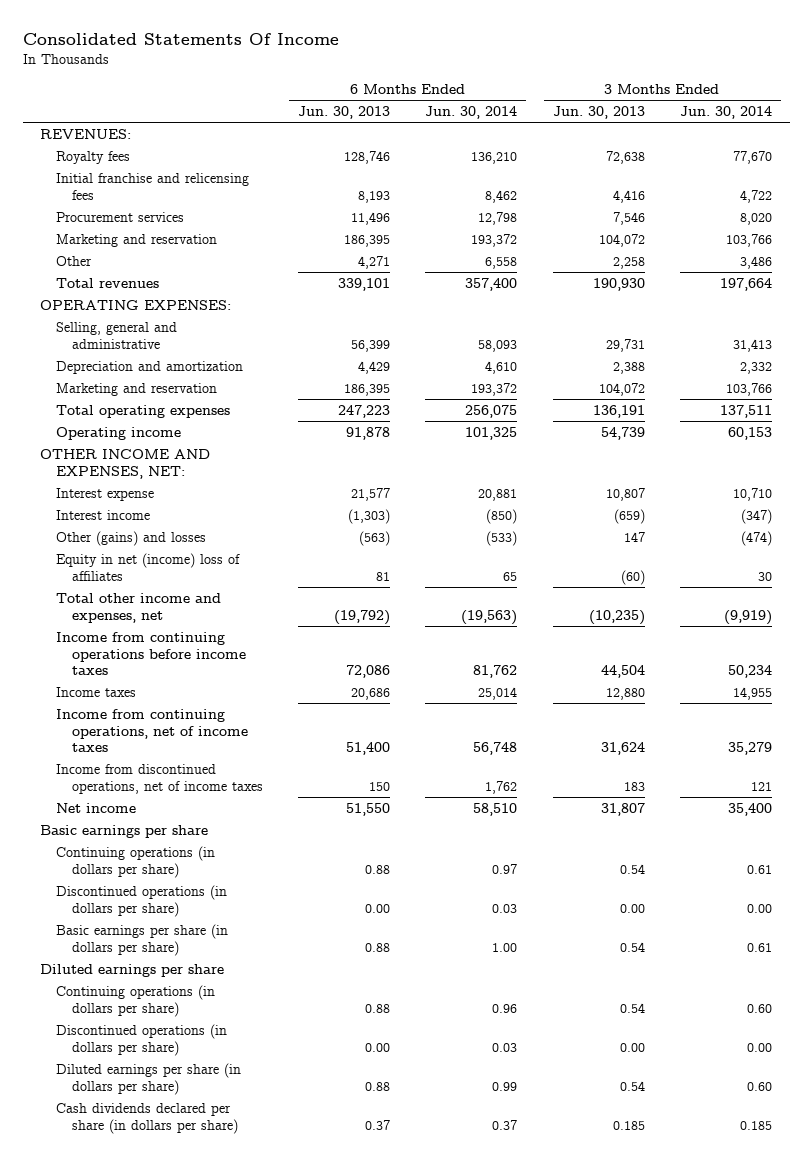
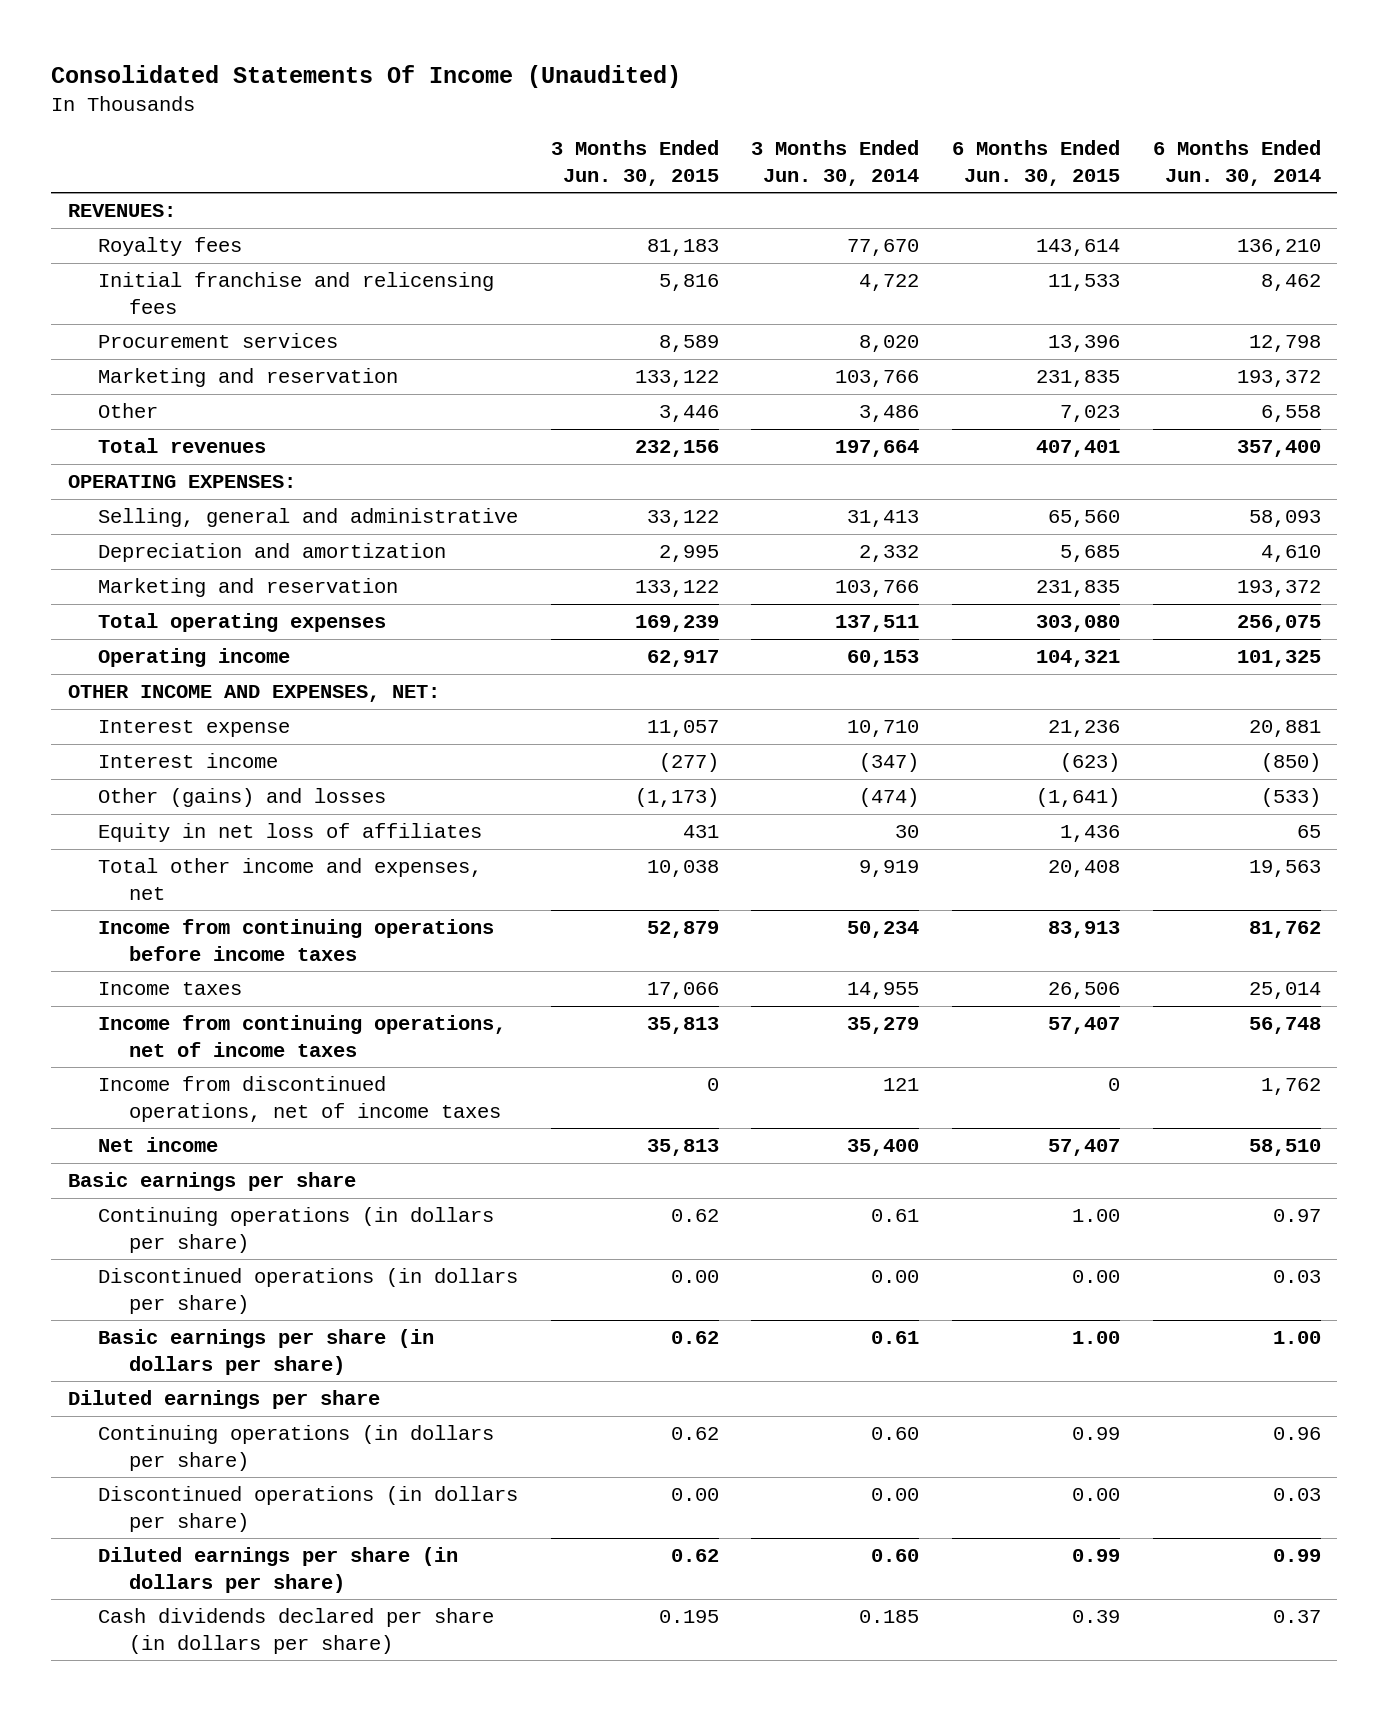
- Consolidated Statements Of Income
+ Consolidated Statements Of Income (Unaudited)
- | 6 Months Ended Jun. 30, 2013 | 6 Months Ended Jun. 30, 2014 | 3 Months Ended Jun. 30, 2013 | 3 Months Ended Jun. 30, 2014
+ | 3 Months Ended Jun. 30, 2015 | 3 Months Ended Jun. 30, 2014 | 6 Months Ended Jun. 30, 2015 | 6 Months Ended Jun. 30, 2014
- Equity in net (income) loss of affiliates | 81 | 65 | (60) | 30
- Total other income and expenses, net | (19,792) | (19,563) | (10,235) | (9,919)
+ Equity in net loss of affiliates | 431 | 30 | 1,436 | 65
+ Total other income and expenses, net | 10,038 | 9,919 | 20,408 | 19,563

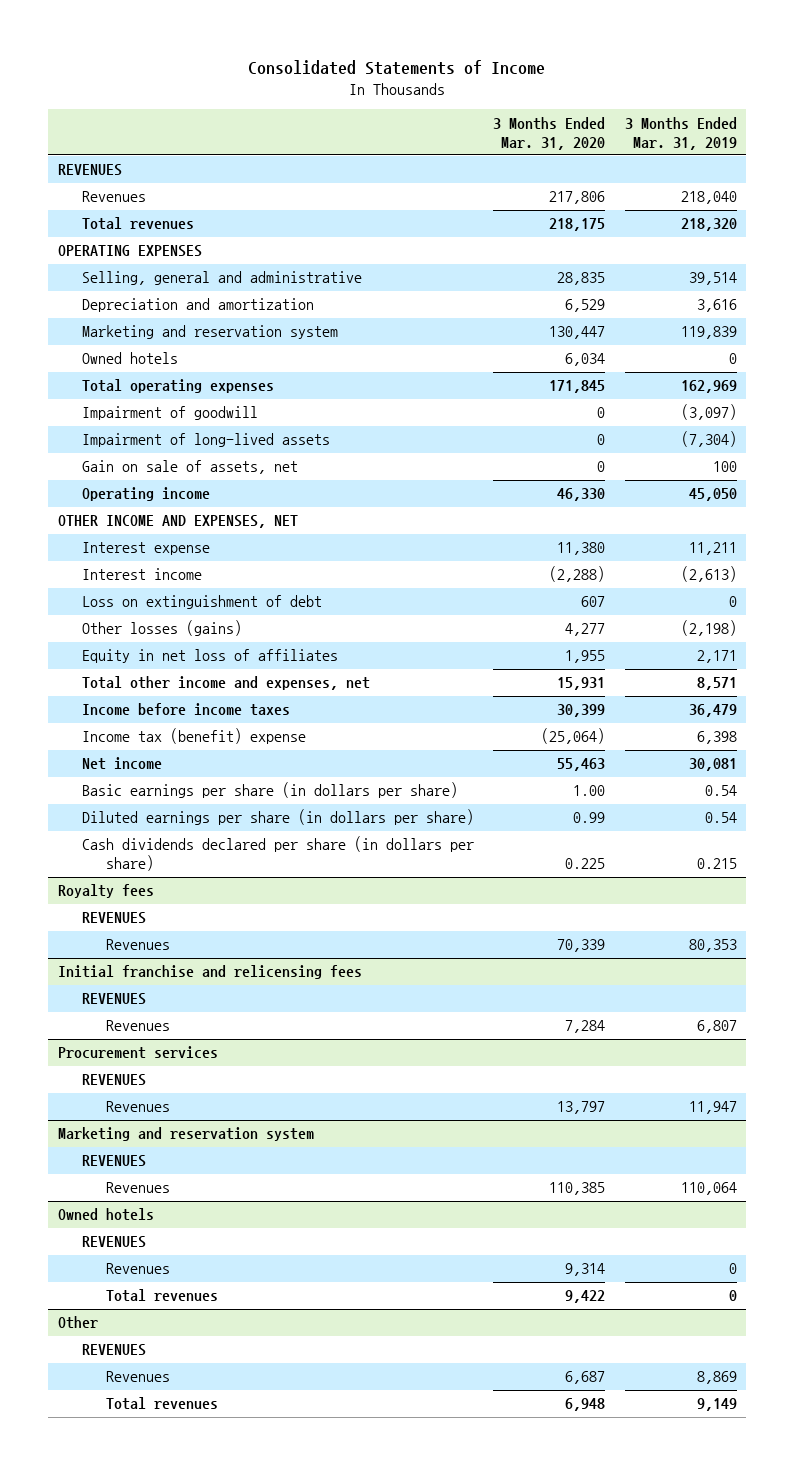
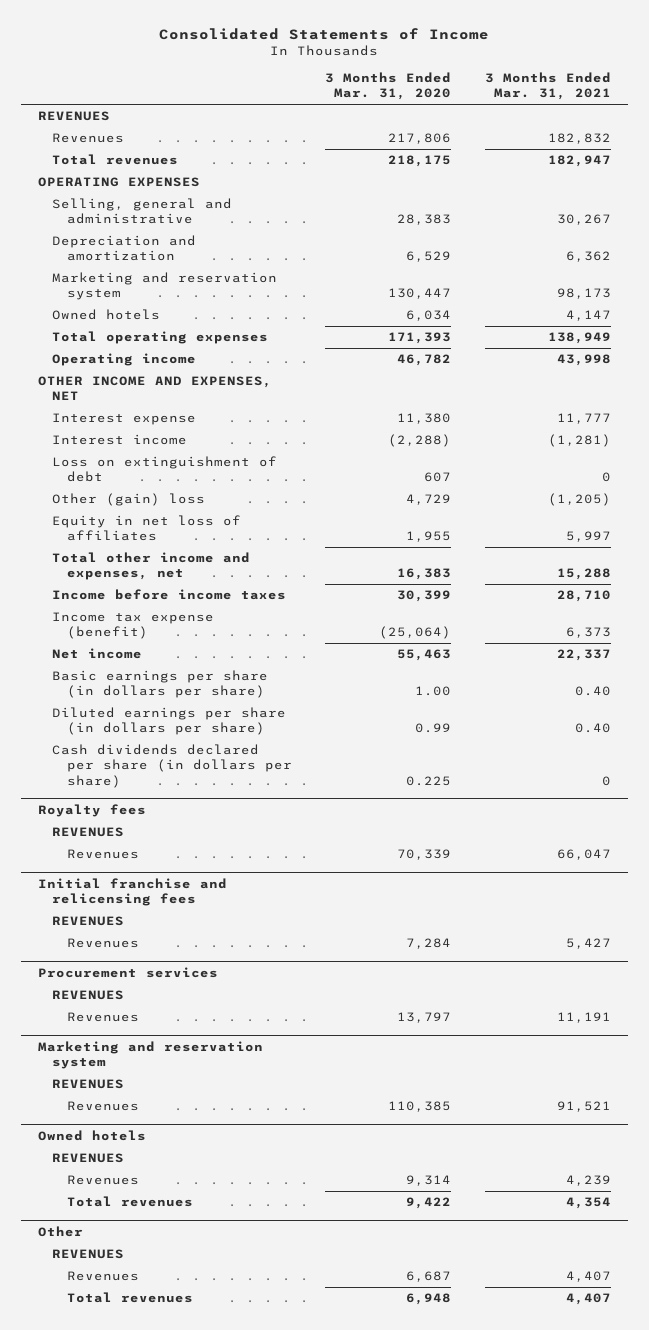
- | 3 Months Ended Mar. 31, 2020 | 3 Months Ended Mar. 31, 2019
+ | 3 Months Ended Mar. 31, 2020 | 3 Months Ended Mar. 31, 2021
- Selling, general and administrative | 28,835 | 39,514
+ Selling, general and administrative | 28,383 | 30,267
- Total operating expenses | 171,845 | 162,969
- Impairment of goodwill | 0 | (3,097)
- Impairment of long-lived assets | 0 | (7,304)
- Gain on sale of assets, net | 0 | 100
- Operating income | 46,330 | 45,050
+ Total operating expenses | 171,393 | 138,949
+ Operating income | 46,782 | 43,998
- Other losses (gains) | 4,277 | (2,198)
+ Other (gain) loss | 4,729 | (1,205)
- Total other income and expenses, net | 15,931 | 8,571
+ Total other income and expenses, net | 16,383 | 15,288
- Income tax (benefit) expense | (25,064) | 6,398
+ Income tax expense (benefit) | (25,064) | 6,373

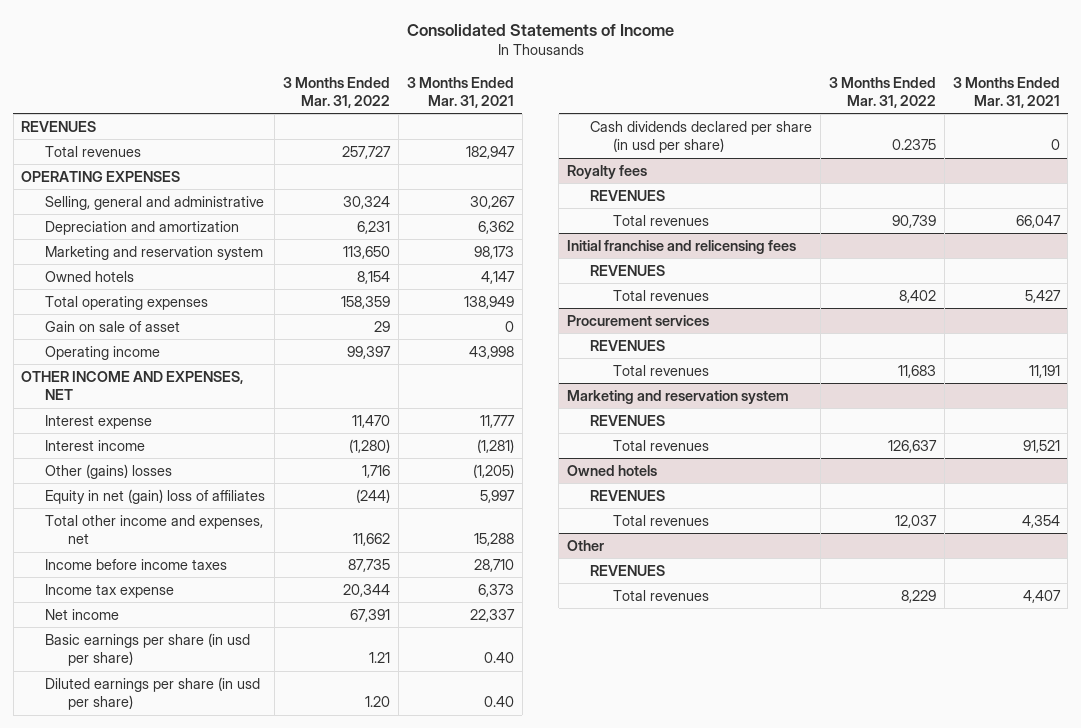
- | 3 Months Ended Mar. 31, 2020 | 3 Months Ended Mar. 31, 2021
+ | 3 Months Ended Mar. 31, 2022 | 3 Months Ended Mar. 31, 2021
- Revenues | 217,806 | 182,832
+ Gain on sale of asset | 29 | 0
- Loss on extinguishment of debt | 607 | 0
- Other (gain) loss | 4,729 | (1,205)
- Equity in net loss of affiliates | 1,955 | 5,997
+ Other (gains) losses | 1,716 | (1,205)
+ Equity in net (gain) loss of affiliates | (244) | 5,997
- Income tax expense (benefit) | (25,064) | 6,373
+ Income tax expense | 20,344 | 6,373
- Basic earnings per share (in dollars per share) | 1.00 | 0.40
- Diluted earnings per share (in dollars per share) | 0.99 | 0.40
- Cash dividends declared per share (in dollars per share) | 0.225 | 0
+ Basic earnings per share (in usd per share) | 1.21 | 0.40
+ Diluted earnings per share (in usd per share) | 1.20 | 0.40
+ Cash dividends declared per share (in usd per share) | 0.2375 | 0
@ Royalty fees
- Revenues | 70,339 | 66,047
+ Total revenues | 90,739 | 66,047
@ Initial franchise and relicensing fees
- Revenues | 7,284 | 5,427
+ Total revenues | 8,402 | 5,427
@ Procurement services
- Revenues | 13,797 | 11,191
+ Total revenues | 11,683 | 11,191
@ Marketing and reservation system
- Revenues | 110,385 | 91,521
+ Total revenues | 126,637 | 91,521
@ Owned hotels
- Revenues | 9,314 | 4,239
@ Other
- Revenues | 6,687 | 4,407

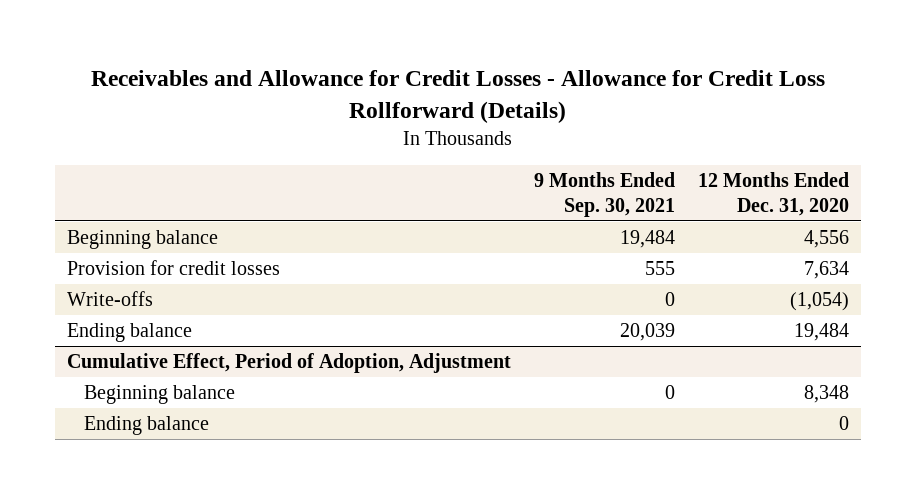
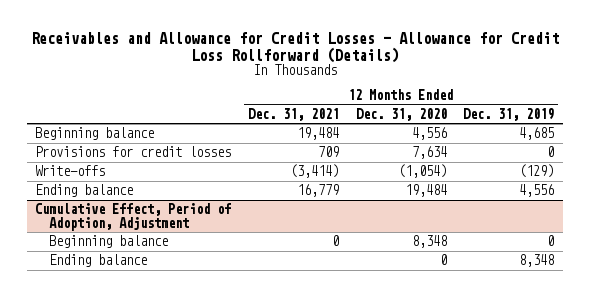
- | 9 Months Ended Sep. 30, 2021 | 12 Months Ended Dec. 31, 2020
+ | 12 Months Ended Dec. 31, 2021 | 12 Months Ended Dec. 31, 2020 | 12 Months Ended Dec. 31, 2019
- Provision for credit losses | 555 | 7,634
+ Provisions for credit losses | 709 | 7,634 | 0

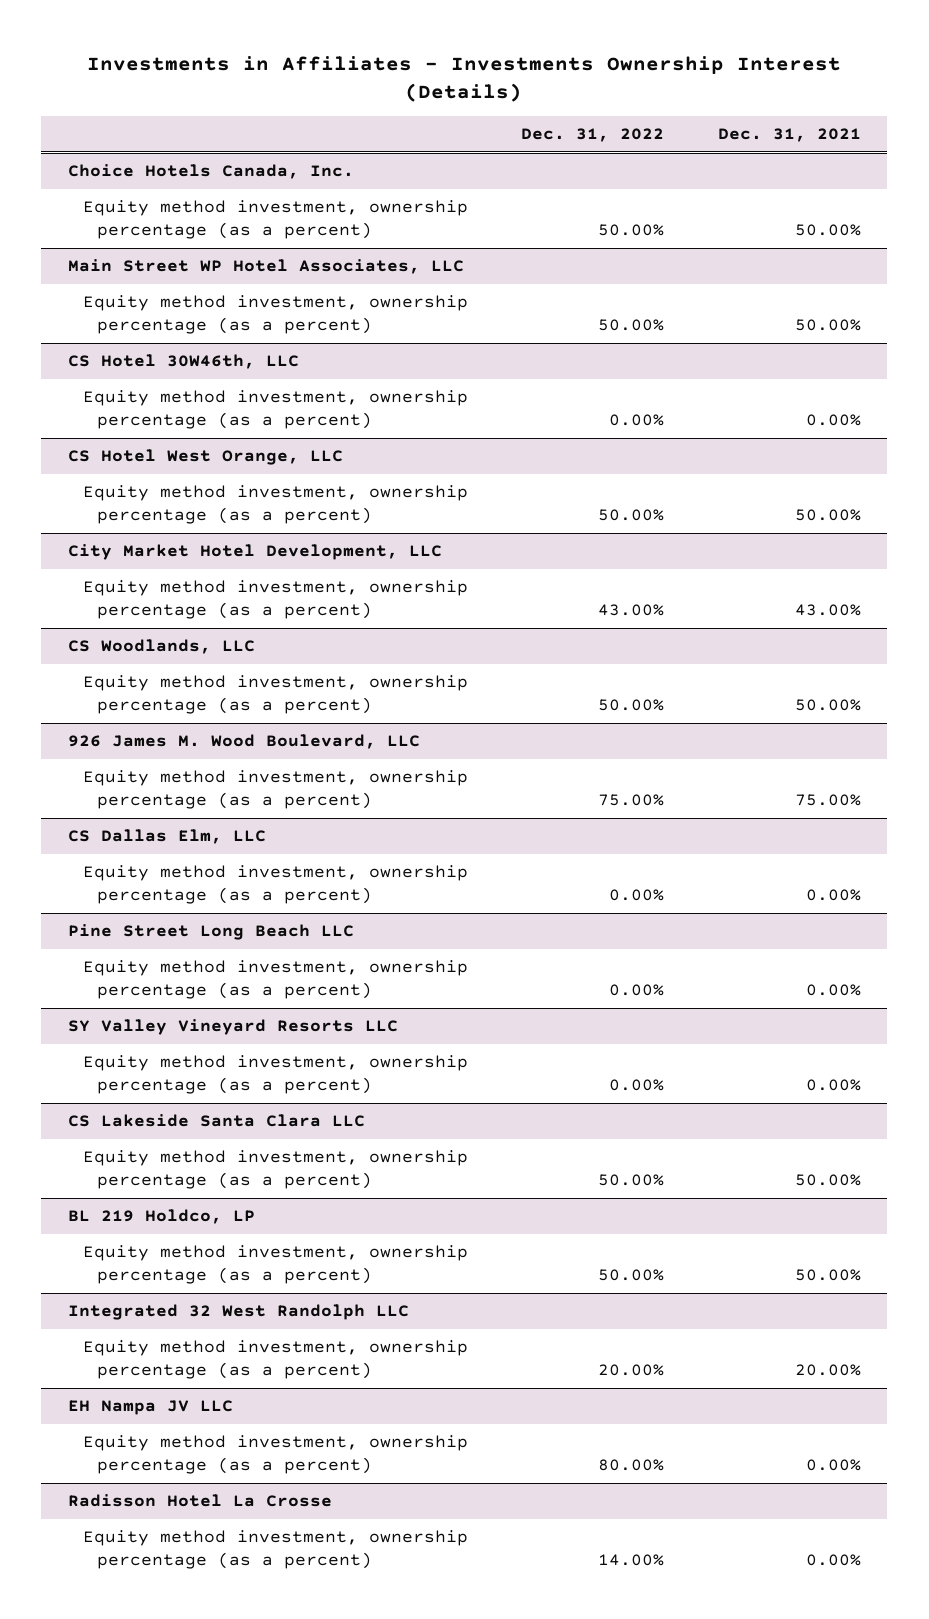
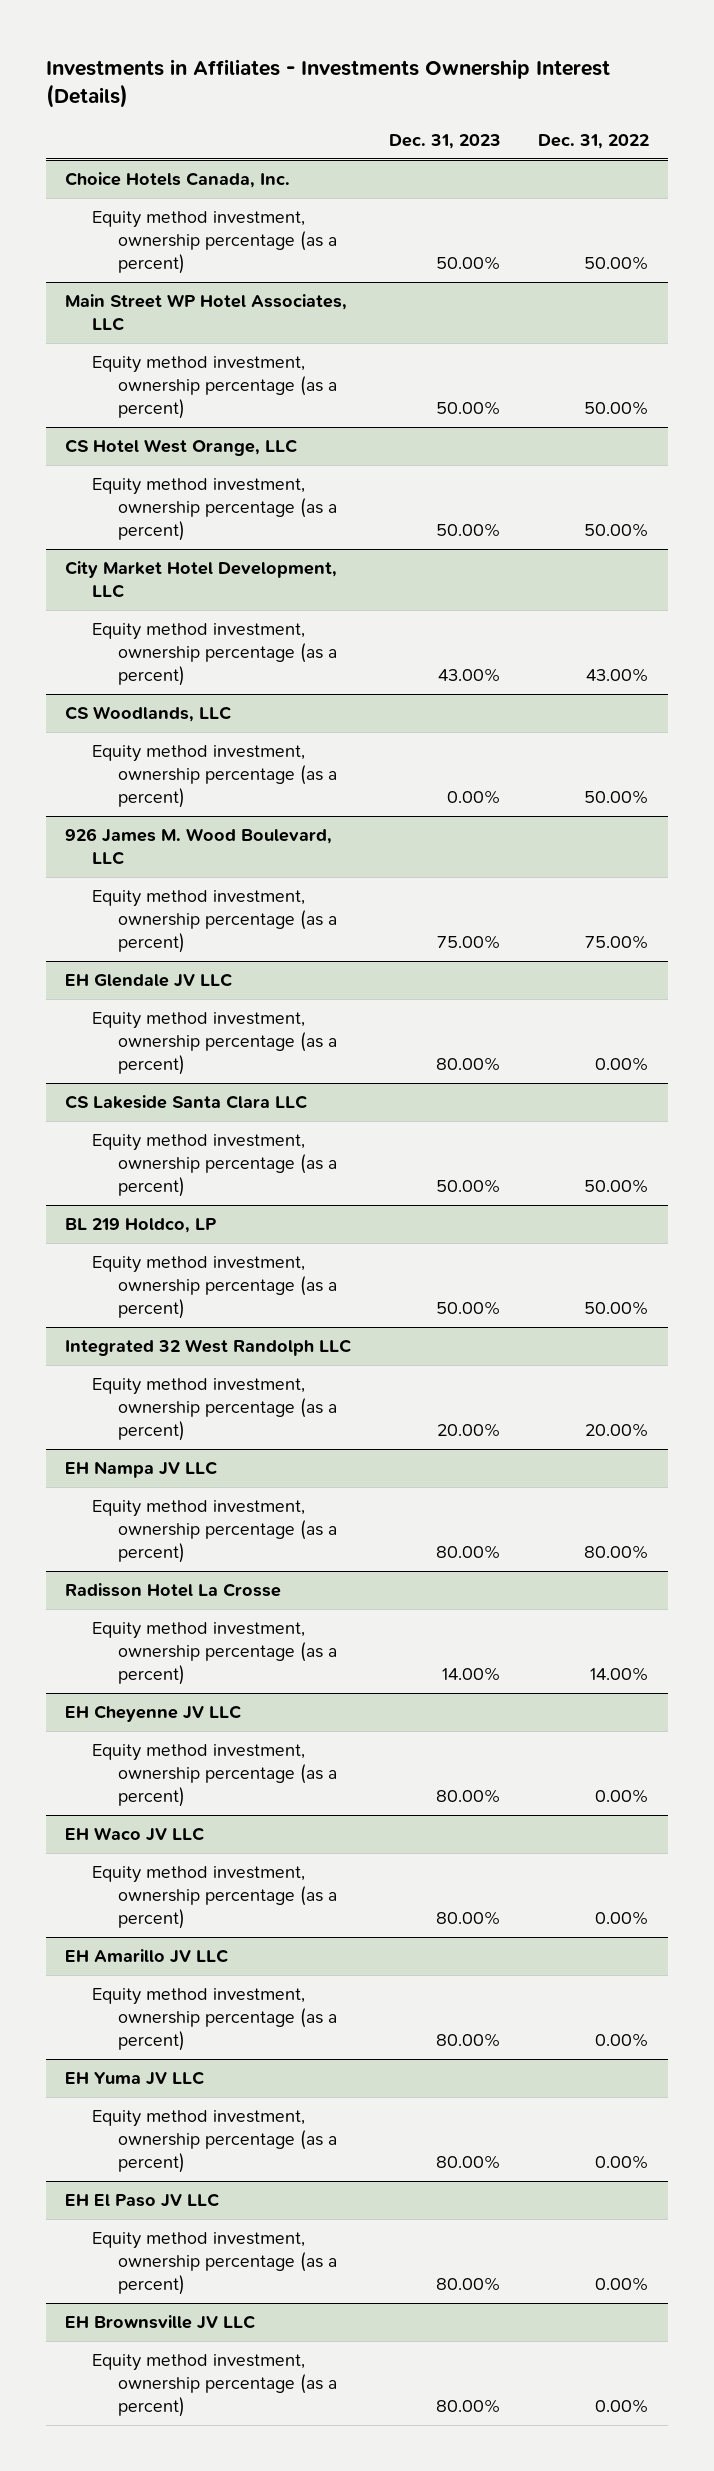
- | Dec. 31, 2022 | Dec. 31, 2021
+ | Dec. 31, 2023 | Dec. 31, 2022
- CS Hotel 30W46th, LLC
- Equity method investment, ownership percentage (as a percent) | 0.00% | 0.00%
- CS Dallas Elm, LLC
- Equity method investment, ownership percentage (as a percent) | 0.00% | 0.00%
- Pine Street Long Beach LLC
- Equity method investment, ownership percentage (as a percent) | 0.00% | 0.00%
- SY Valley Vineyard Resorts LLC
+ EH Glendale JV LLC
+ EH Cheyenne JV LLC
+ Equity method investment, ownership percentage (as a percent) | 80.00% | 0.00%
+ EH Waco JV LLC
+ Equity method investment, ownership percentage (as a percent) | 80.00% | 0.00%
+ EH Amarillo JV LLC
+ Equity method investment, ownership percentage (as a percent) | 80.00% | 0.00%
+ EH Yuma JV LLC
+ Equity method investment, ownership percentage (as a percent) | 80.00% | 0.00%
+ EH El Paso JV LLC
+ Equity method investment, ownership percentage (as a percent) | 80.00% | 0.00%
+ EH Brownsville JV LLC
+ Equity method investment, ownership percentage (as a percent) | 80.00% | 0.00%

